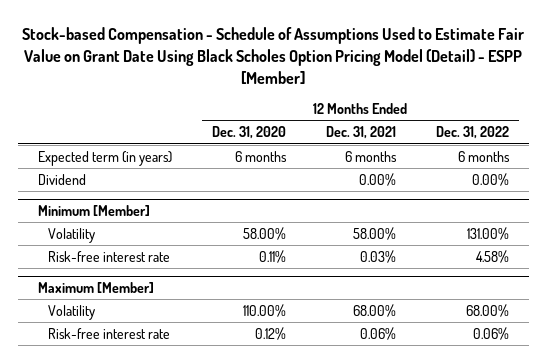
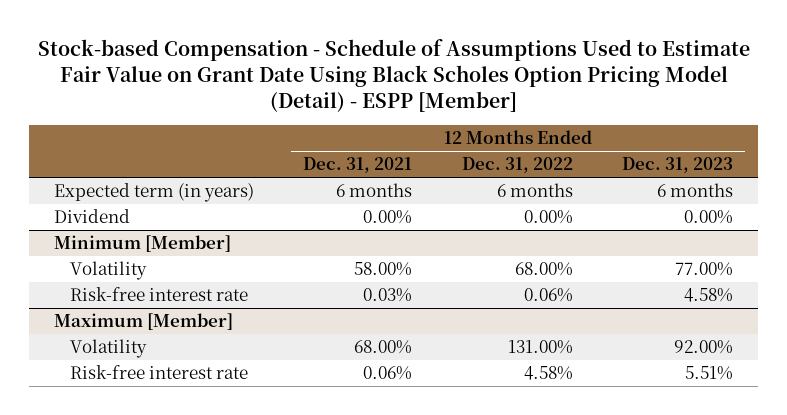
- | 12 Months Ended Dec. 31, 2020 | 12 Months Ended Dec. 31, 2021 | 12 Months Ended Dec. 31, 2022
+ | 12 Months Ended Dec. 31, 2021 | 12 Months Ended Dec. 31, 2022 | 12 Months Ended Dec. 31, 2023
@ Minimum [Member]
- Volatility | 58.00% | 58.00% | 131.00%
- Risk-free interest rate | 0.11% | 0.03% | 4.58%
+ Volatility | 58.00% | 68.00% | 77.00%
+ Risk-free interest rate | 0.03% | 0.06% | 4.58%
@ Maximum [Member]
- Volatility | 110.00% | 68.00% | 68.00%
- Risk-free interest rate | 0.12% | 0.06% | 0.06%
+ Volatility | 68.00% | 131.00% | 92.00%
+ Risk-free interest rate | 0.06% | 4.58% | 5.51%

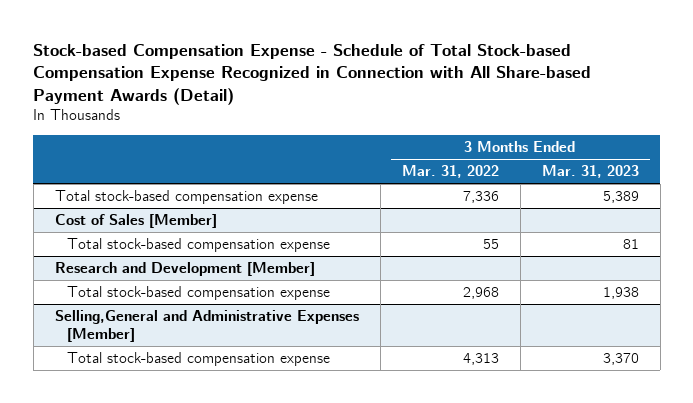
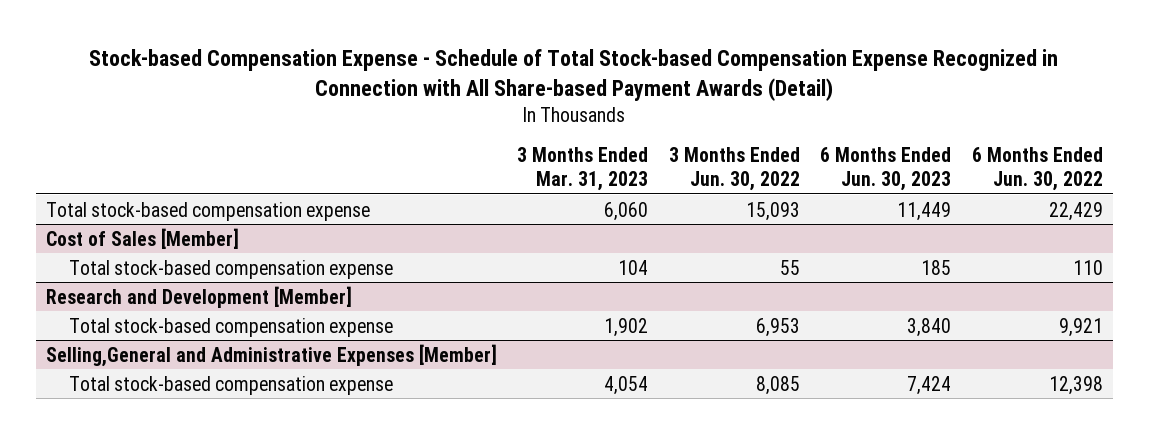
- | 3 Months Ended Mar. 31, 2022 | 3 Months Ended Mar. 31, 2023
+ | 3 Months Ended Mar. 31, 2023 | 3 Months Ended Jun. 30, 2022 | 6 Months Ended Jun. 30, 2023 | 6 Months Ended Jun. 30, 2022
- Total stock-based compensation expense | 7,336 | 5,389
+ Total stock-based compensation expense | 6,060 | 15,093 | 11,449 | 22,429
@ Cost of Sales [Member]
- Total stock-based compensation expense | 55 | 81
+ Total stock-based compensation expense | 104 | 55 | 185 | 110
@ Research and Development [Member]
- Total stock-based compensation expense | 2,968 | 1,938
+ Total stock-based compensation expense | 1,902 | 6,953 | 3,840 | 9,921
@ Selling,General and Administrative Expenses [Member]
- Total stock-based compensation expense | 4,313 | 3,370
+ Total stock-based compensation expense | 4,054 | 8,085 | 7,424 | 12,398

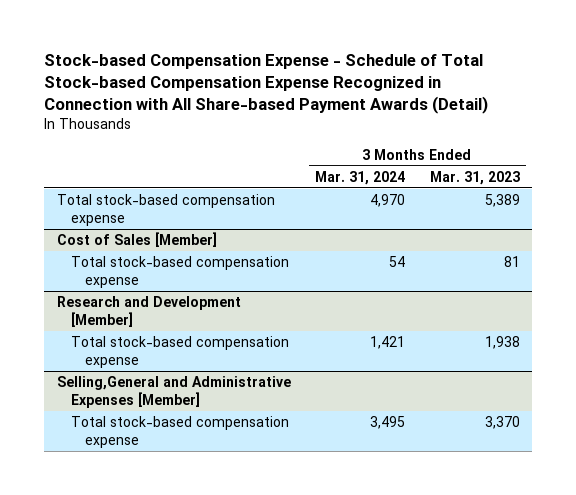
- | 3 Months Ended Mar. 31, 2023 | 3 Months Ended Jun. 30, 2022 | 6 Months Ended Jun. 30, 2023 | 6 Months Ended Jun. 30, 2022
+ | 3 Months Ended Mar. 31, 2024 | 3 Months Ended Mar. 31, 2023
- Total stock-based compensation expense | 6,060 | 15,093 | 11,449 | 22,429
+ Total stock-based compensation expense | 4,970 | 5,389
@ Cost of Sales [Member]
- Total stock-based compensation expense | 104 | 55 | 185 | 110
+ Total stock-based compensation expense | 54 | 81
@ Research and Development [Member]
- Total stock-based compensation expense | 1,902 | 6,953 | 3,840 | 9,921
+ Total stock-based compensation expense | 1,421 | 1,938
@ Selling,General and Administrative Expenses [Member]
- Total stock-based compensation expense | 4,054 | 8,085 | 7,424 | 12,398
+ Total stock-based compensation expense | 3,495 | 3,370

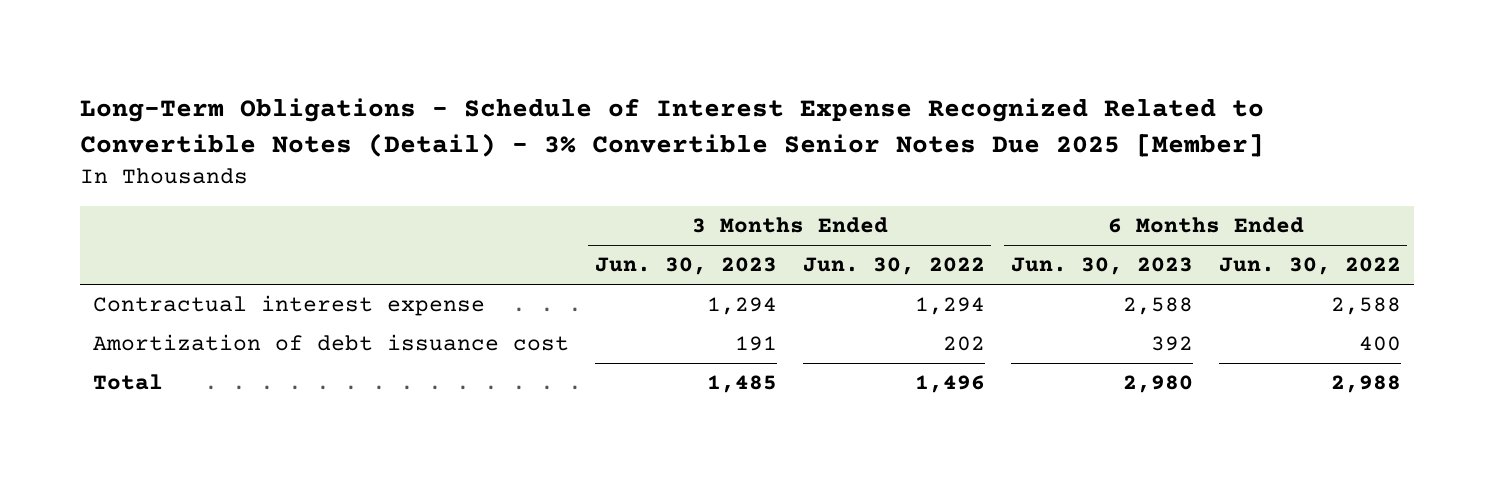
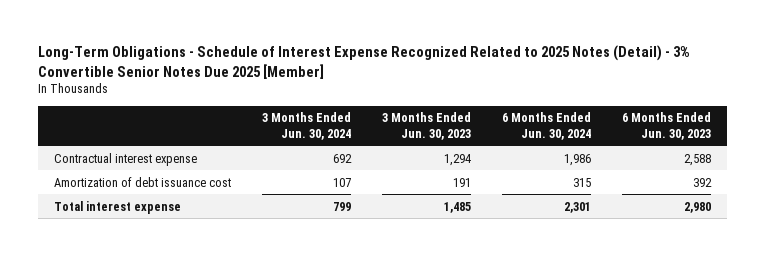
- Long-Term Obligations - Schedule of Interest Expense Recognized Related to Convertible Notes (Detail) - 3% Convertible Senior Notes Due 2025 [Member]
+ Long-Term Obligations - Schedule of Interest Expense Recognized Related to 2025 Notes (Detail) - 3% Convertible Senior Notes Due 2025 [Member]
- | 3 Months Ended Jun. 30, 2023 | 3 Months Ended Jun. 30, 2022 | 6 Months Ended Jun. 30, 2023 | 6 Months Ended Jun. 30, 2022
+ | 3 Months Ended Jun. 30, 2024 | 3 Months Ended Jun. 30, 2023 | 6 Months Ended Jun. 30, 2024 | 6 Months Ended Jun. 30, 2023
- Total | 1,485 | 1,496 | 2,980 | 2,988
+ Total interest expense | 799 | 1,485 | 2,301 | 2,980

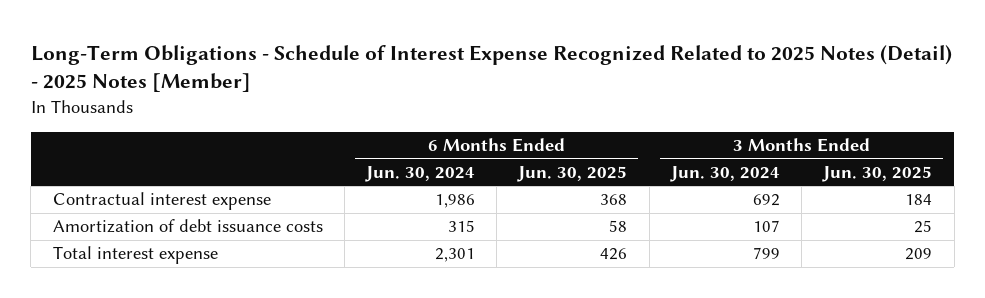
- Long-Term Obligations - Schedule of Interest Expense Recognized Related to 2025 Notes (Detail) - 3% Convertible Senior Notes Due 2025 [Member]
+ Long-Term Obligations - Schedule of Interest Expense Recognized Related to 2025 Notes (Detail) - 2025 Notes [Member]
- | 3 Months Ended Jun. 30, 2024 | 3 Months Ended Jun. 30, 2023 | 6 Months Ended Jun. 30, 2024 | 6 Months Ended Jun. 30, 2023
+ | 6 Months Ended Jun. 30, 2024 | 6 Months Ended Jun. 30, 2025 | 3 Months Ended Jun. 30, 2024 | 3 Months Ended Jun. 30, 2025
- Amortization of debt issuance cost | 107 | 191 | 315 | 392
+ Amortization of debt issuance costs | 315 | 58 | 107 | 25

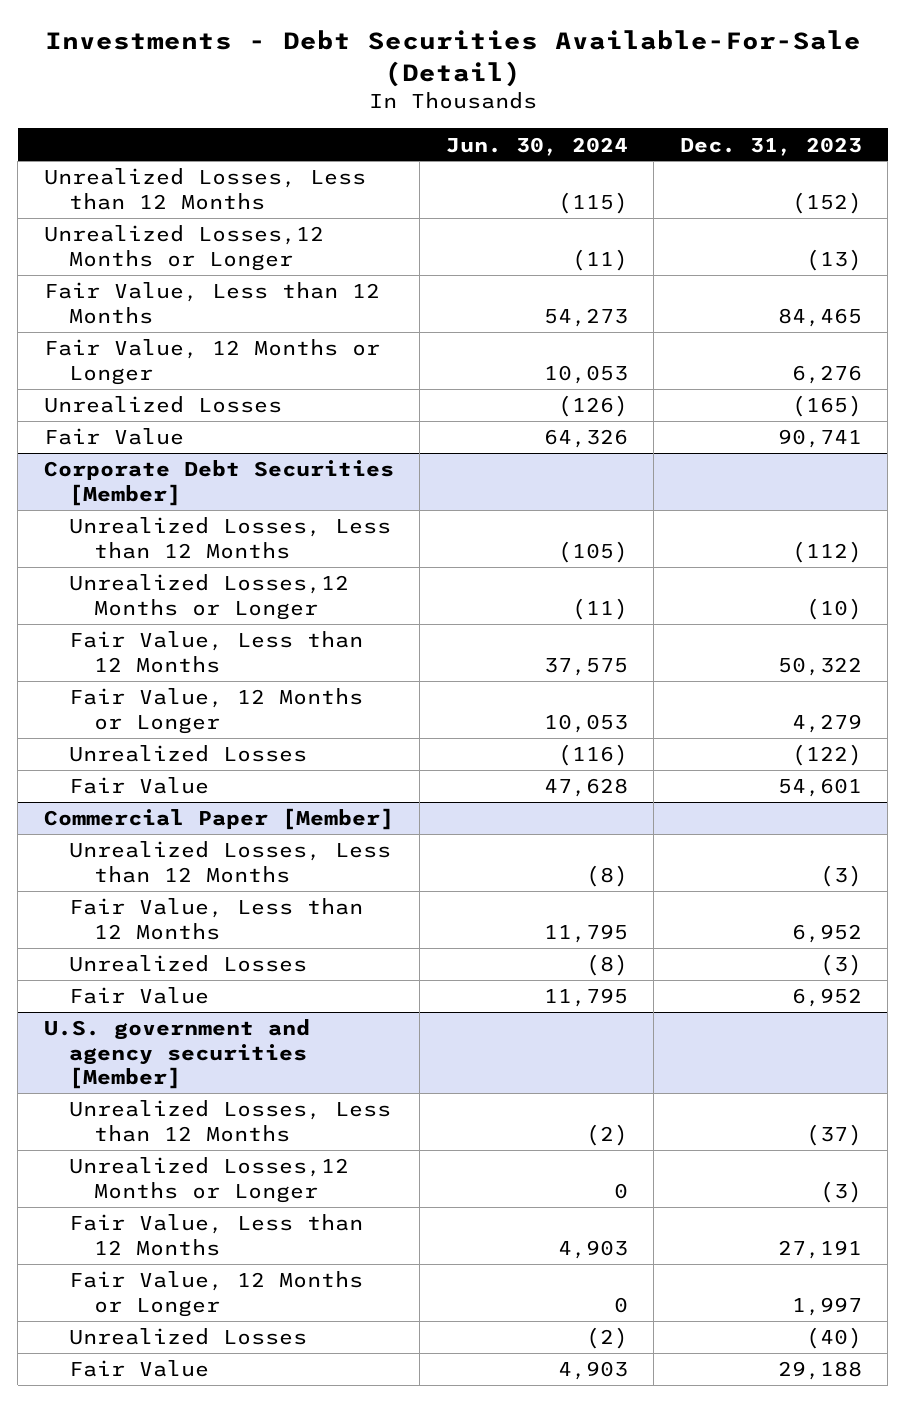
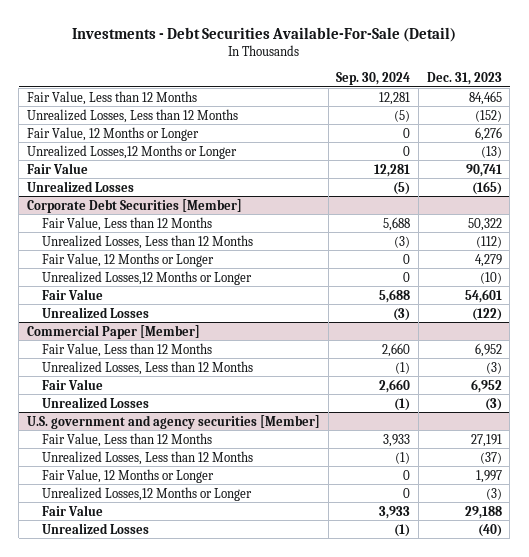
- | Jun. 30, 2024 | Dec. 31, 2023
+ | Sep. 30, 2024 | Dec. 31, 2023
moved down: Unrealized Losses, Less than 12 Months | (5) | (152)
moved down: Unrealized Losses,12 Months or Longer | 0 | (13)
moved down: Unrealized Losses | (5) | (165)
@ Corporate Debt Securities [Member]
moved down: Unrealized Losses, Less than 12 Months | (3) | (112)
moved down: Unrealized Losses,12 Months or Longer | 0 | (10)
moved down: Unrealized Losses | (3) | (122)
@ Commercial Paper [Member]
moved down: Unrealized Losses, Less than 12 Months | (1) | (3)
moved down: Unrealized Losses | (1) | (3)
@ U.S. government and agency securities [Member]
moved down: Unrealized Losses, Less than 12 Months | (1) | (37)
moved down: Unrealized Losses,12 Months or Longer | 0 | (3)
moved down: Unrealized Losses | (1) | (40)

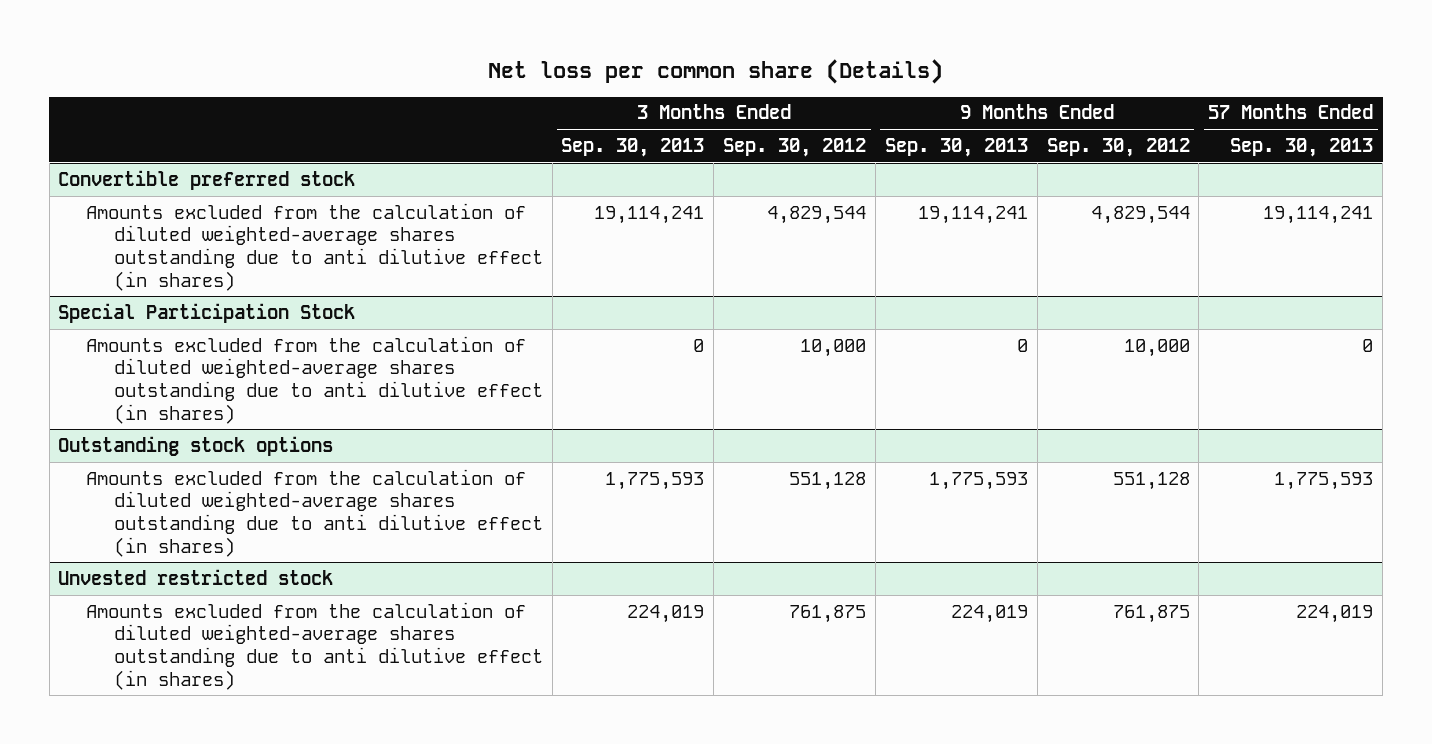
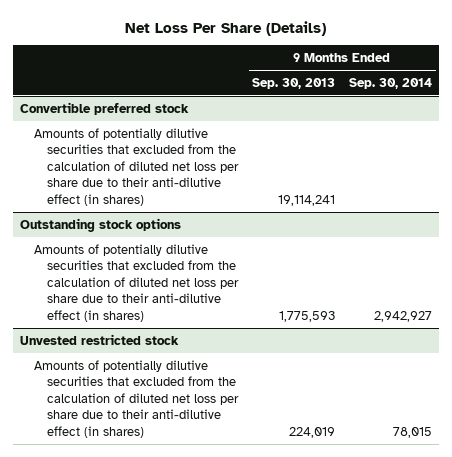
- Net loss per common share (Details)
+ Net Loss Per Share (Details)
- | 3 Months Ended Sep. 30, 2013 | 3 Months Ended Sep. 30, 2012 | 9 Months Ended Sep. 30, 2013 | 9 Months Ended Sep. 30, 2012 | 57 Months Ended Sep. 30, 2013
+ | 9 Months Ended Sep. 30, 2013 | 9 Months Ended Sep. 30, 2014
@ Convertible preferred stock
- Amounts excluded from the calculation of diluted weighted-average shares outstanding due to anti dilutive effect (in shares) | 19,114,241 | 4,829,544 | 19,114,241 | 4,829,544 | 19,114,241
- Special Participation Stock
- Amounts excluded from the calculation of diluted weighted-average shares outstanding due to anti dilutive effect (in shares) | 0 | 10,000 | 0 | 10,000 | 0
@ Convertible preferred stock
+ Amounts of potentially dilutive securities that excluded from the calculation of diluted net loss per share due to their anti-dilutive effect (in shares) | 19,114,241 |
@ Outstanding stock options
- Amounts excluded from the calculation of diluted weighted-average shares outstanding due to anti dilutive effect (in shares) | 1,775,593 | 551,128 | 1,775,593 | 551,128 | 1,775,593
+ Amounts of potentially dilutive securities that excluded from the calculation of diluted net loss per share due to their anti-dilutive effect (in shares) | 1,775,593 | 2,942,927
@ Unvested restricted stock
- Amounts excluded from the calculation of diluted weighted-average shares outstanding due to anti dilutive effect (in shares) | 224,019 | 761,875 | 224,019 | 761,875 | 224,019
+ Amounts of potentially dilutive securities that excluded from the calculation of diluted net loss per share due to their anti-dilutive effect (in shares) | 224,019 | 78,015

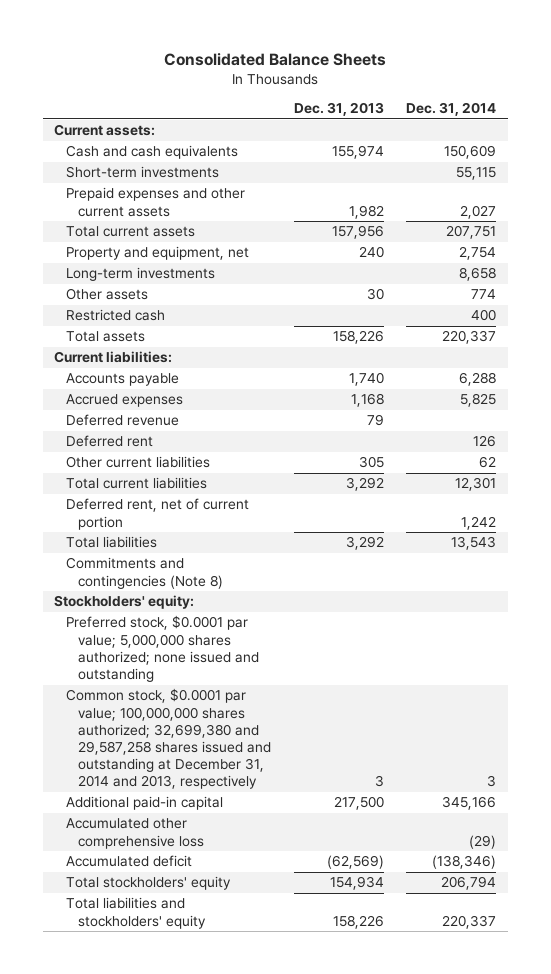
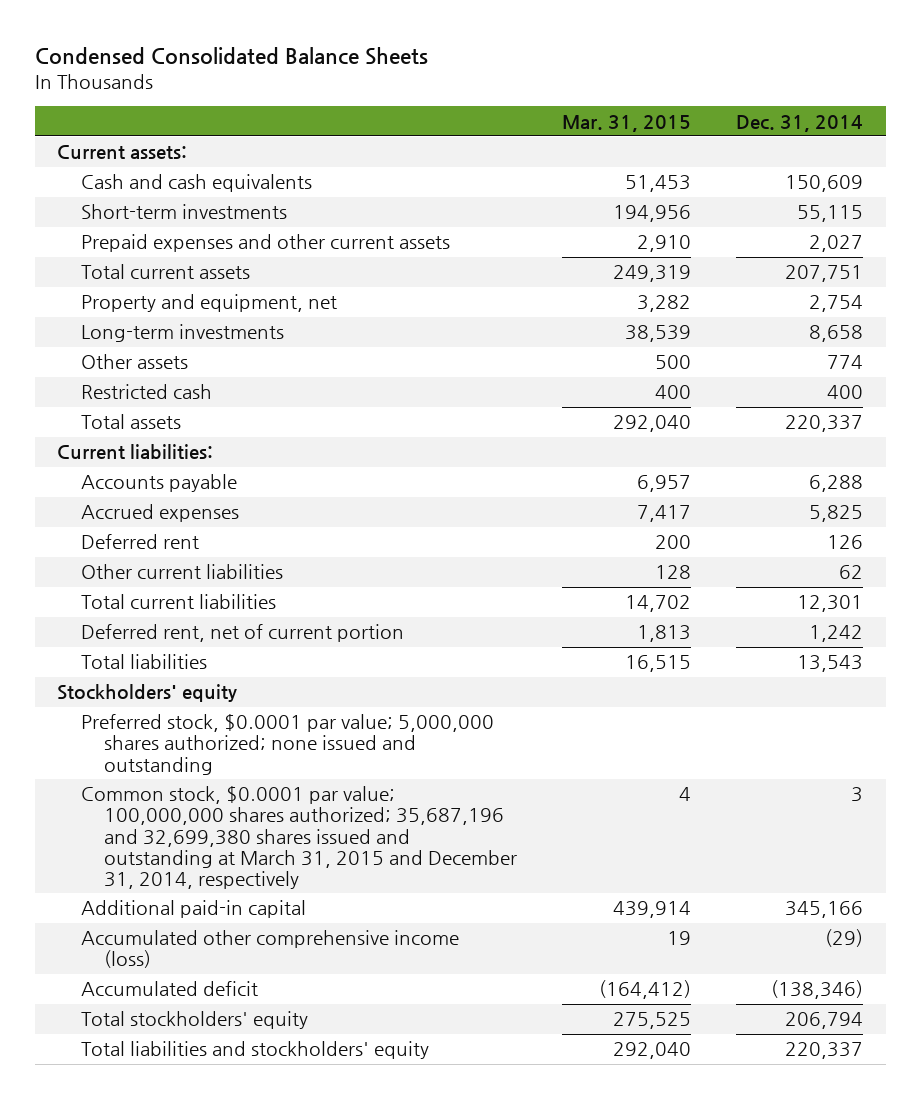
- Consolidated Balance Sheets
+ Condensed Consolidated Balance Sheets
- | Dec. 31, 2013 | Dec. 31, 2014
+ | Mar. 31, 2015 | Dec. 31, 2014
- Deferred revenue | 79 |
- Commitments and contingencies (Note 8)
- Stockholders' equity:
+ Stockholders' equity
- Common stock, $0.0001 par value; 100,000,000 shares authorized; 32,699,380 and 29,587,258 shares issued and outstanding at December 31, 2014 and 2013, respectively | 3 | 3
+ Common stock, $0.0001 par value; 100,000,000 shares authorized; 35,687,196 and 32,699,380 shares issued and outstanding at March 31, 2015 and December 31, 2014, respectively | 4 | 3
- Accumulated other comprehensive loss | | (29)
+ Accumulated other comprehensive income (loss) | 19 | (29)

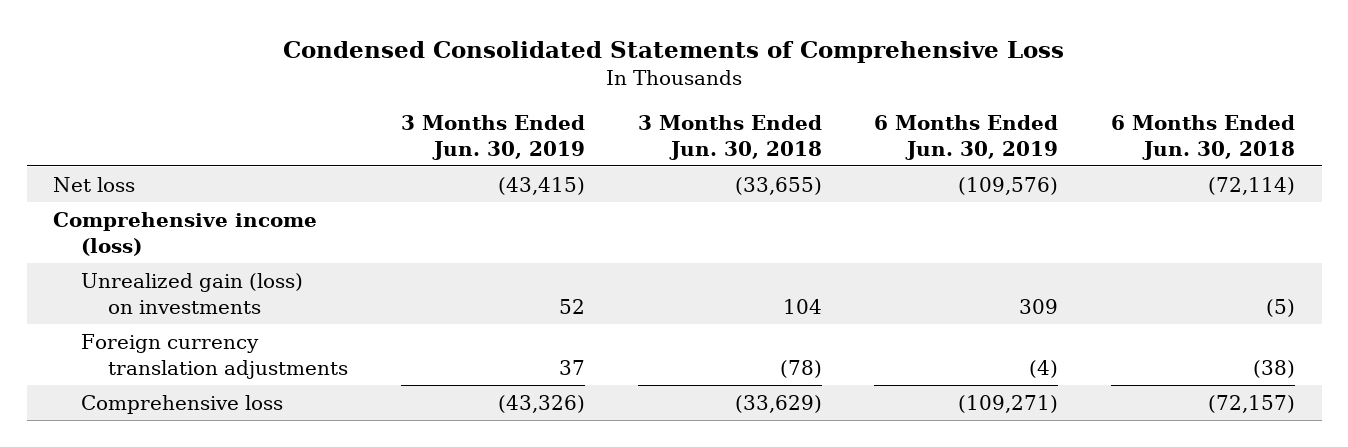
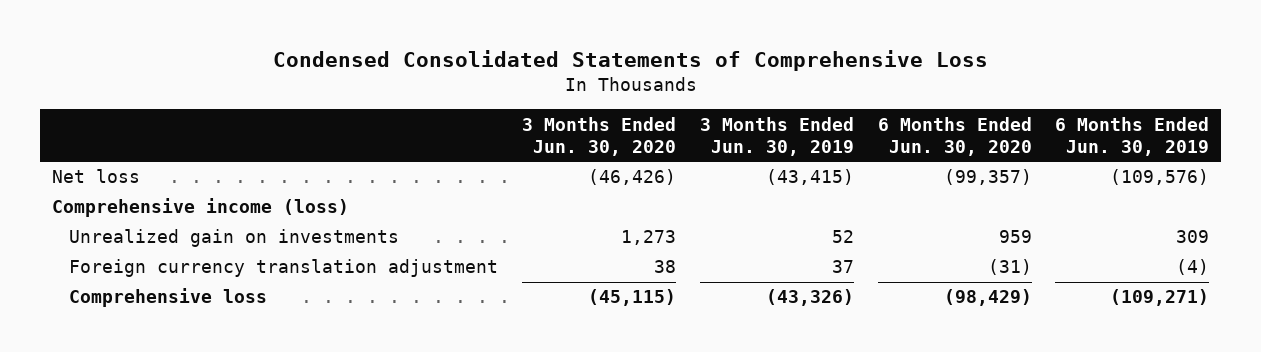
- | 3 Months Ended Jun. 30, 2019 | 3 Months Ended Jun. 30, 2018 | 6 Months Ended Jun. 30, 2019 | 6 Months Ended Jun. 30, 2018
+ | 3 Months Ended Jun. 30, 2020 | 3 Months Ended Jun. 30, 2019 | 6 Months Ended Jun. 30, 2020 | 6 Months Ended Jun. 30, 2019
- Unrealized gain (loss) on investments | 52 | 104 | 309 | (5)
- Foreign currency translation adjustments | 37 | (78) | (4) | (38)
+ Unrealized gain on investments | 1,273 | 52 | 959 | 309
+ Foreign currency translation adjustment | 38 | 37 | (31) | (4)

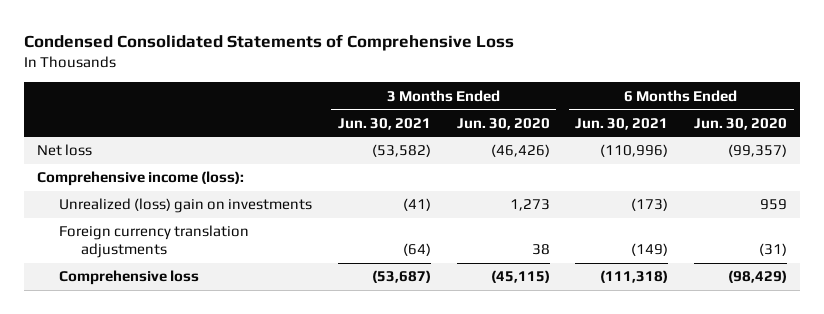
- | 3 Months Ended Jun. 30, 2020 | 3 Months Ended Jun. 30, 2019 | 6 Months Ended Jun. 30, 2020 | 6 Months Ended Jun. 30, 2019
+ | 3 Months Ended Jun. 30, 2021 | 3 Months Ended Jun. 30, 2020 | 6 Months Ended Jun. 30, 2021 | 6 Months Ended Jun. 30, 2020
- Comprehensive income (loss)
- Unrealized gain on investments | 1,273 | 52 | 959 | 309
- Foreign currency translation adjustment | 38 | 37 | (31) | (4)
+ Comprehensive income (loss):
+ Unrealized (loss) gain on investments | (41) | 1,273 | (173) | 959
+ Foreign currency translation adjustments | (64) | 38 | (149) | (31)

